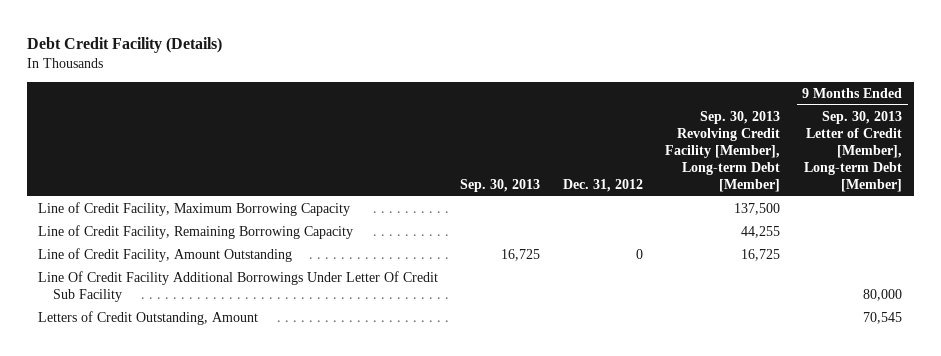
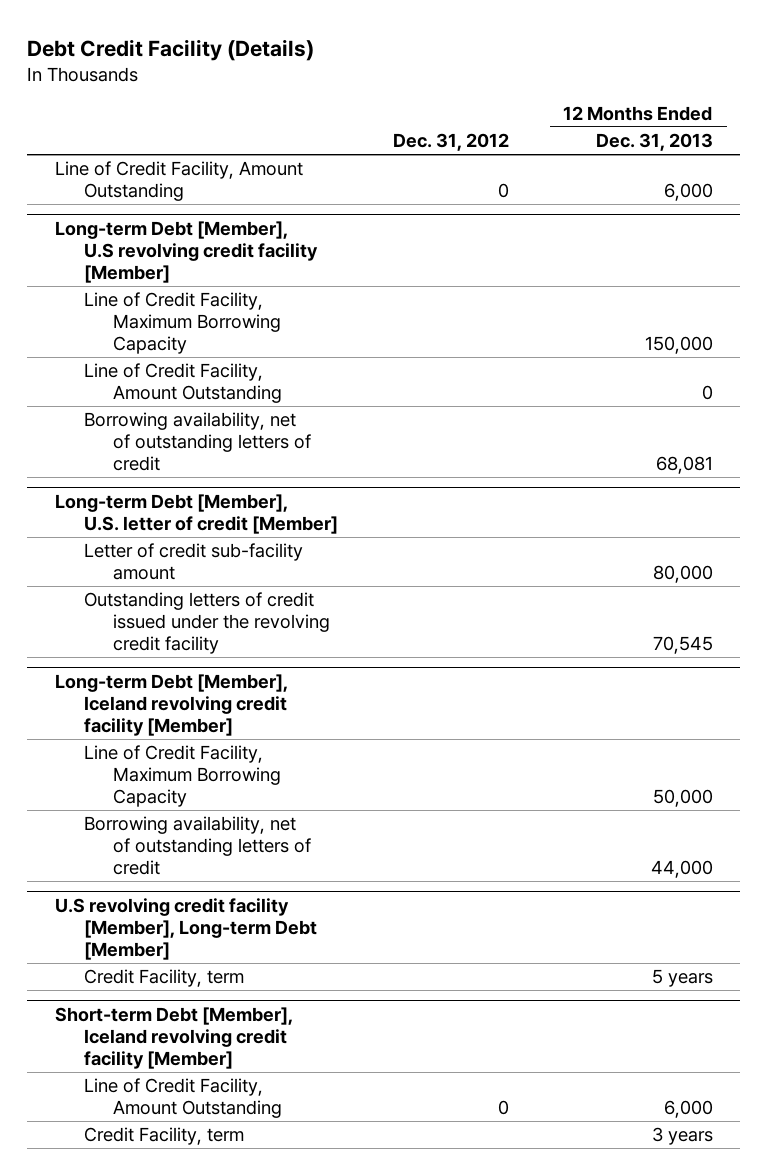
- | Sep. 30, 2013 | Dec. 31, 2012 | Sep. 30, 2013 Revolving Credit Facility [Member], Long-term Debt [Member] | 9 Months Ended Sep. 30, 2013 Letter of Credit [Member], Long-term Debt [Member]
+ | Dec. 31, 2012 | 12 Months Ended Dec. 31, 2013
- Line of Credit Facility, Maximum Borrowing Capacity | | | 137,500 |
- Line of Credit Facility, Remaining Borrowing Capacity | | | 44,255 |
- Line Of Credit Facility Additional Borrowings Under Letter Of Credit Sub Facility | | | | 80,000
- Letters of Credit Outstanding, Amount | | | | 70,545
+ Long-term Debt [Member], U.S revolving credit facility [Member]
+ Line of Credit Facility, Maximum Borrowing Capacity | | 150,000
+ Line of Credit Facility, Amount Outstanding | | 0
+ Borrowing availability, net of outstanding letters of credit | | 68,081
+ Long-term Debt [Member], U.S. letter of credit [Member]
+ Letter of credit sub-facility amount | | 80,000
+ Outstanding letters of credit issued under the revolving credit facility | | 70,545
+ Long-term Debt [Member], Iceland revolving credit facility [Member]
+ Line of Credit Facility, Maximum Borrowing Capacity | | 50,000
+ Borrowing availability, net of outstanding letters of credit | | 44,000
+ U.S revolving credit facility [Member], Long-term Debt [Member]
+ Credit Facility, term | | 5 years
+ Short-term Debt [Member], Iceland revolving credit facility [Member]
+ Line of Credit Facility, Amount Outstanding | 0 | 6,000
+ Credit Facility, term | | 3 years

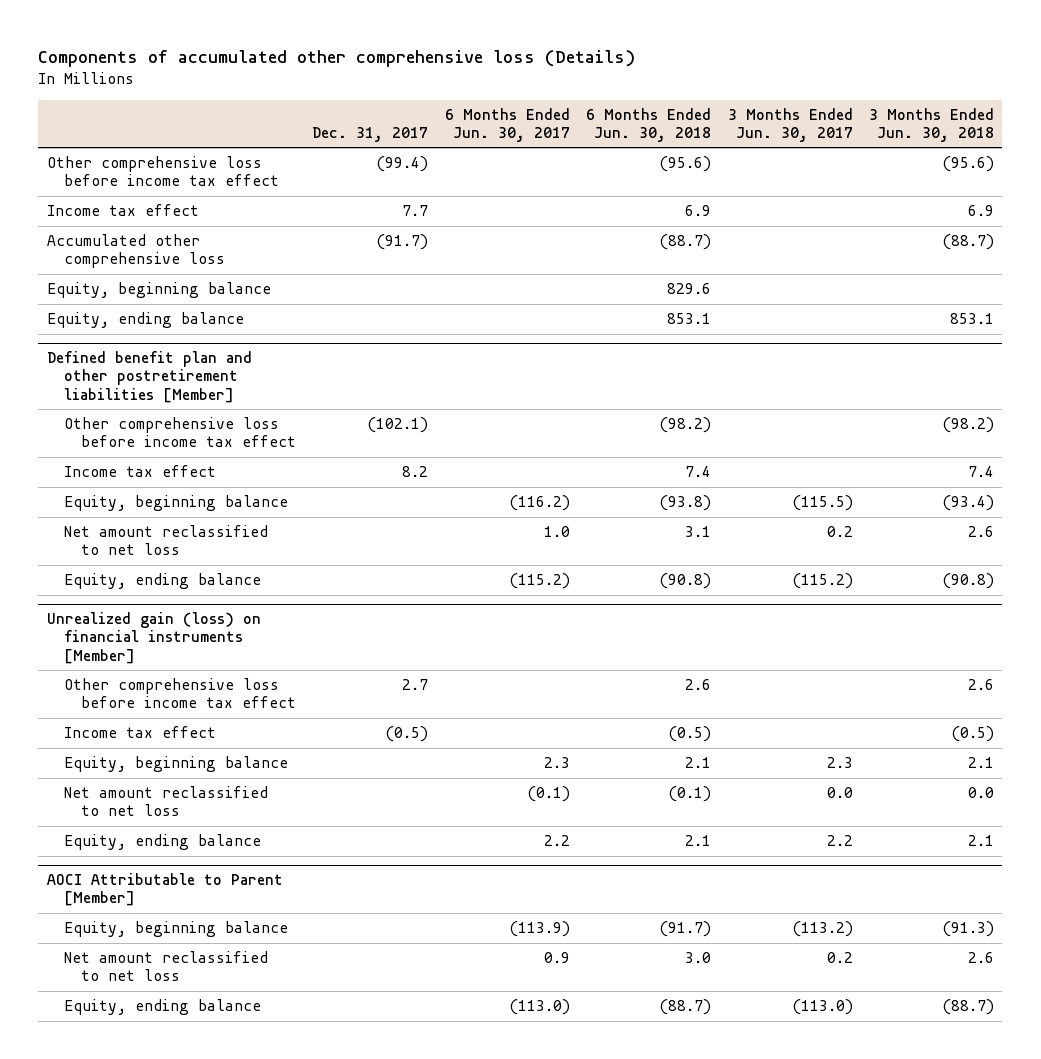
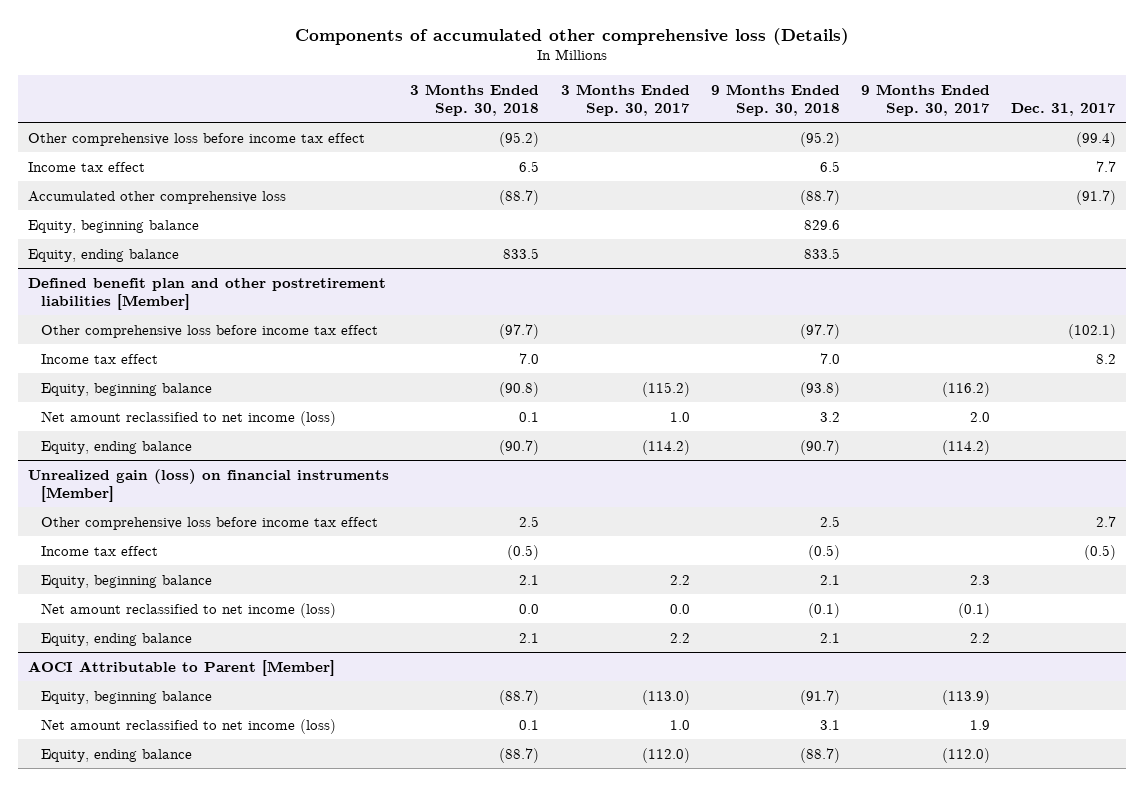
- | Dec. 31, 2017 | 6 Months Ended Jun. 30, 2017 | 6 Months Ended Jun. 30, 2018 | 3 Months Ended Jun. 30, 2017 | 3 Months Ended Jun. 30, 2018
+ | 3 Months Ended Sep. 30, 2018 | 3 Months Ended Sep. 30, 2017 | 9 Months Ended Sep. 30, 2018 | 9 Months Ended Sep. 30, 2017 | Dec. 31, 2017
@ Defined benefit plan and other postretirement liabilities [Member]
- Net amount reclassified to net loss | | 1.0 | 3.1 | 0.2 | 2.6
+ Net amount reclassified to net income (loss) | 0.1 | 1.0 | 3.2 | 2.0 |
@ Unrealized gain (loss) on financial instruments [Member]
- Net amount reclassified to net loss | | (0.1) | (0.1) | 0.0 | 0.0
+ Net amount reclassified to net income (loss) | 0.0 | 0.0 | (0.1) | (0.1) |
@ AOCI Attributable to Parent [Member]
- Net amount reclassified to net loss | | 0.9 | 3.0 | 0.2 | 2.6
+ Net amount reclassified to net income (loss) | 0.1 | 1.0 | 3.1 | 1.9 |

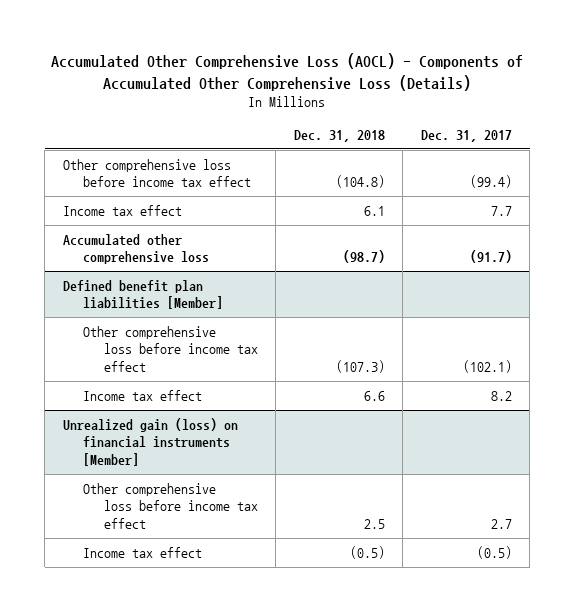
- Components of accumulated other comprehensive loss (Details)
+ Accumulated Other Comprehensive Loss (AOCL) - Components of Accumulated Other Comprehensive Loss (Details)
- | 3 Months Ended Sep. 30, 2018 | 3 Months Ended Sep. 30, 2017 | 9 Months Ended Sep. 30, 2018 | 9 Months Ended Sep. 30, 2017 | Dec. 31, 2017
+ | Dec. 31, 2018 | Dec. 31, 2017
- Equity, beginning balance | | | 829.6 | |
- Equity, ending balance | 833.5 | | 833.5 | |
- Defined benefit plan and other postretirement liabilities [Member]
+ Defined benefit plan liabilities [Member]
- Equity, beginning balance | (90.8) | (115.2) | (93.8) | (116.2) |
- Net amount reclassified to net income (loss) | 0.1 | 1.0 | 3.2 | 2.0 |
- Equity, ending balance | (90.7) | (114.2) | (90.7) | (114.2) |
@ Unrealized gain (loss) on financial instruments [Member]
- Equity, beginning balance | 2.1 | 2.2 | 2.1 | 2.3 |
- Net amount reclassified to net income (loss) | 0.0 | 0.0 | (0.1) | (0.1) |
- Equity, ending balance | 2.1 | 2.2 | 2.1 | 2.2 |
- AOCI Attributable to Parent [Member]
- Equity, beginning balance | (88.7) | (113.0) | (91.7) | (113.9) |
- Net amount reclassified to net income (loss) | 0.1 | 1.0 | 3.1 | 1.9 |
- Equity, ending balance | (88.7) | (112.0) | (88.7) | (112.0) |

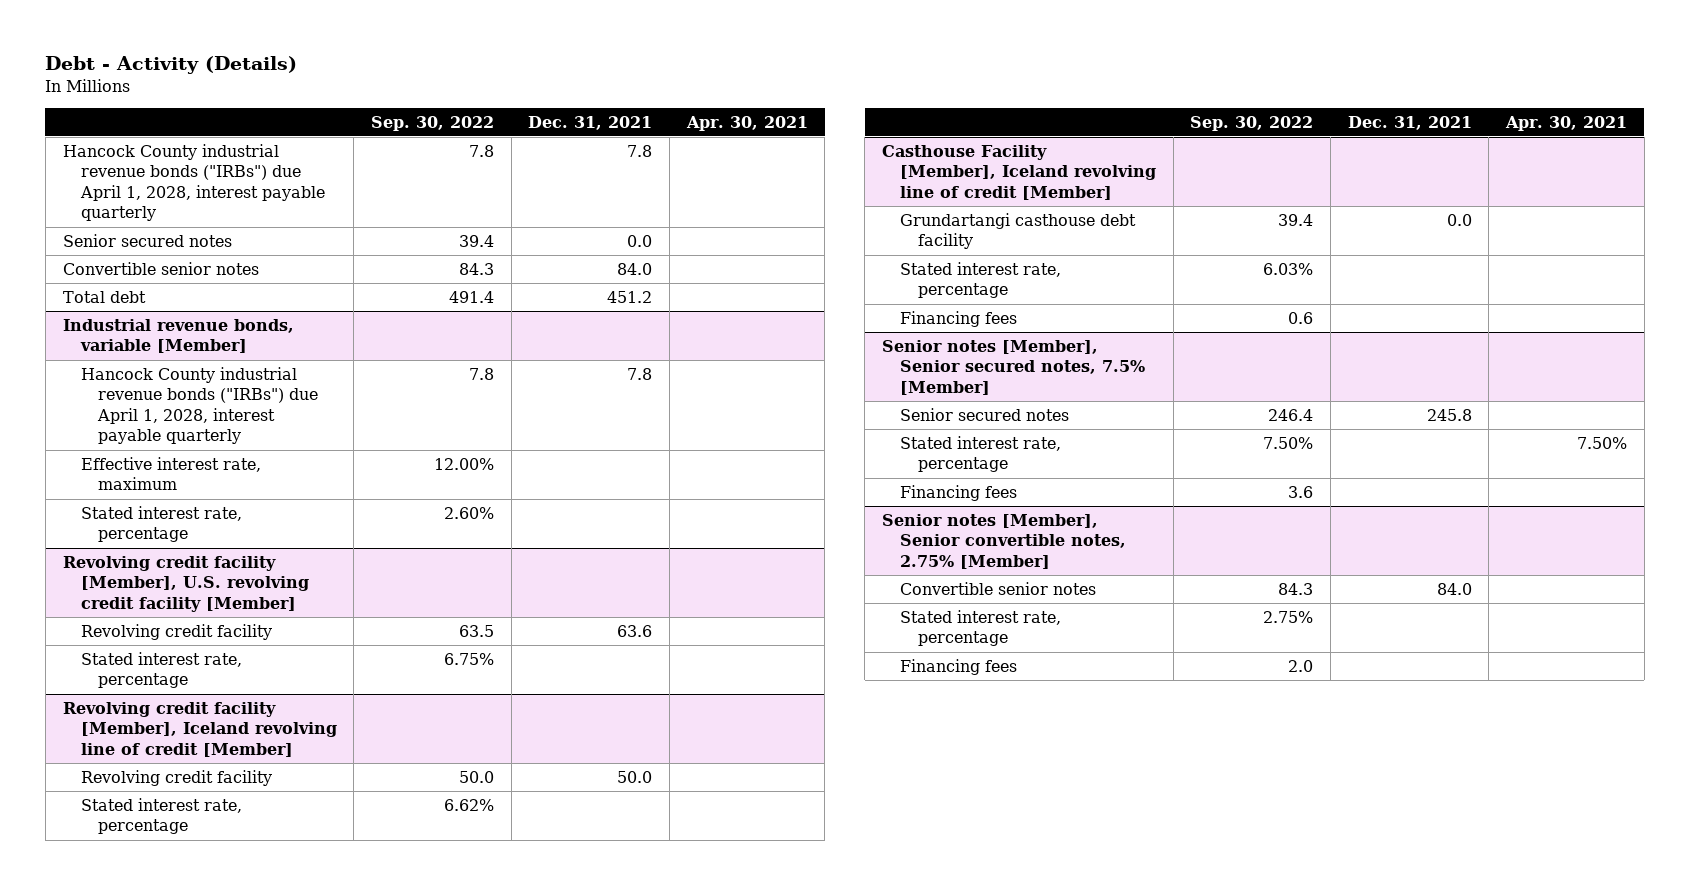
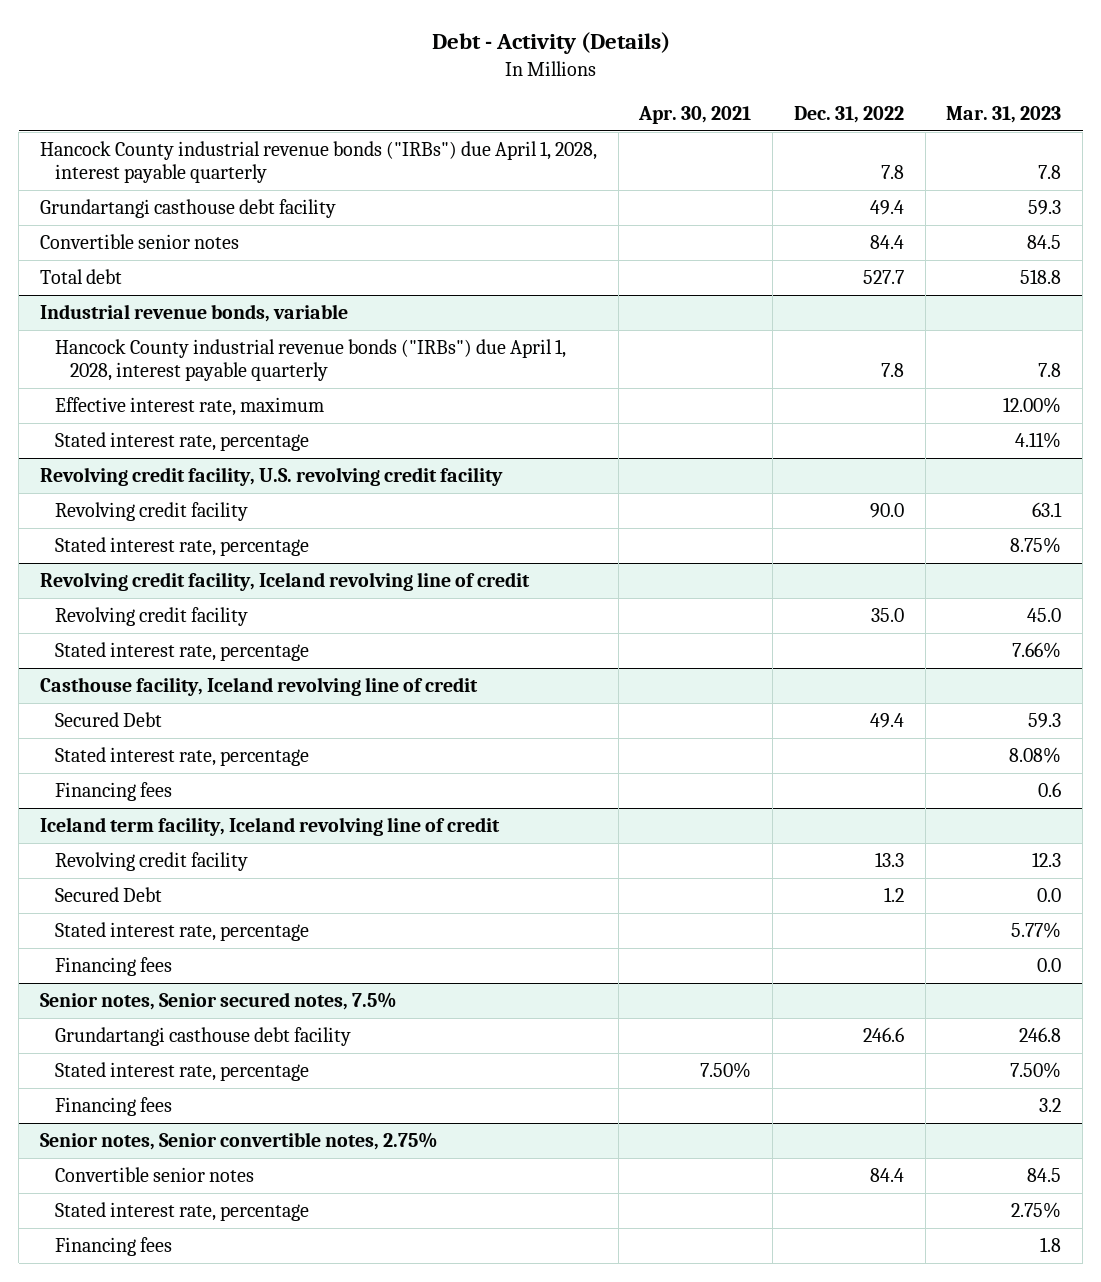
- | Sep. 30, 2022 | Dec. 31, 2021 | Apr. 30, 2021
+ | Apr. 30, 2021 | Dec. 31, 2022 | Mar. 31, 2023
- Senior secured notes | 39.4 | 0.0 |
+ Grundartangi casthouse debt facility | | 49.4 | 59.3
- Industrial revenue bonds, variable [Member]
+ Industrial revenue bonds, variable
- Revolving credit facility [Member], U.S. revolving credit facility [Member]
+ Revolving credit facility, U.S. revolving credit facility
- Revolving credit facility [Member], Iceland revolving line of credit [Member]
+ Revolving credit facility, Iceland revolving line of credit
- Casthouse Facility [Member], Iceland revolving line of credit [Member]
- Grundartangi casthouse debt facility | 39.4 | 0.0 |
+ Casthouse facility, Iceland revolving line of credit
+ Secured Debt | | 49.4 | 59.3
- Senior notes [Member], Senior secured notes, 7.5% [Member]
- Senior secured notes | 246.4 | 245.8 |
+ Iceland term facility, Iceland revolving line of credit
+ Revolving credit facility | | 13.3 | 12.3
+ Secured Debt | | 1.2 | 0.0
+ Stated interest rate, percentage | | | 5.77%
+ Financing fees | | | 0.0
+ Senior notes, Senior secured notes, 7.5%
+ Grundartangi casthouse debt facility | | 246.6 | 246.8
- Senior notes [Member], Senior convertible notes, 2.75% [Member]
+ Senior notes, Senior convertible notes, 2.75%

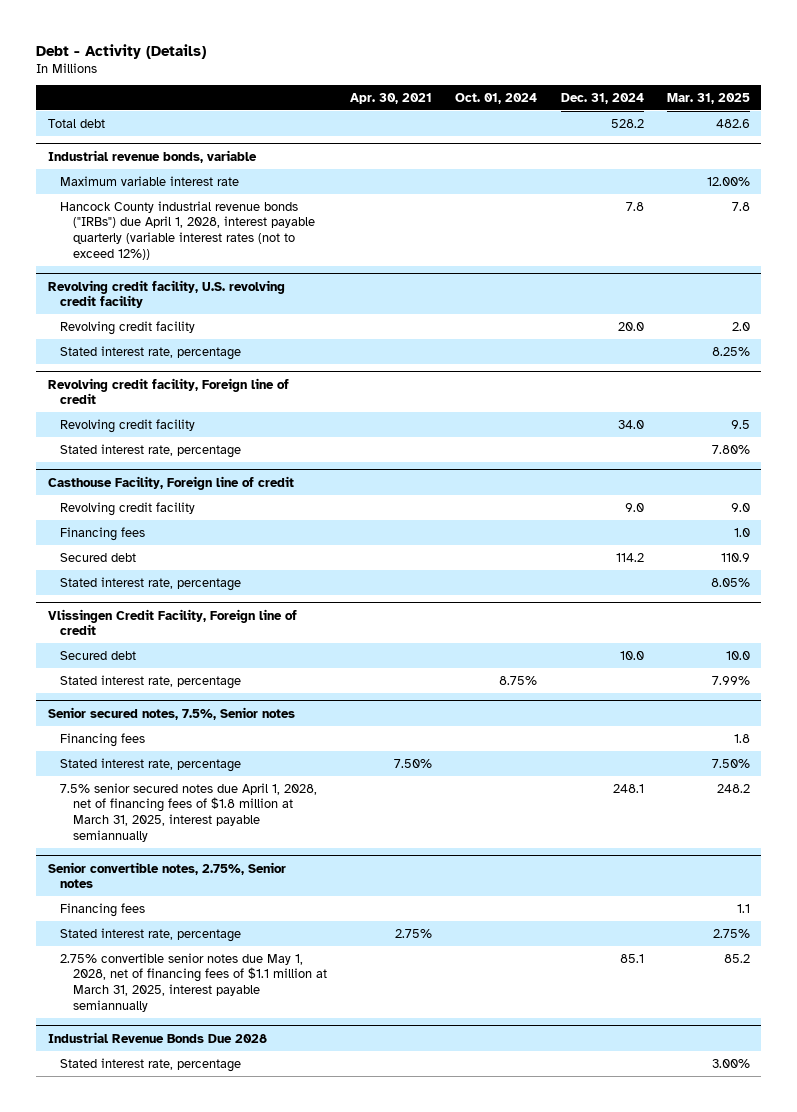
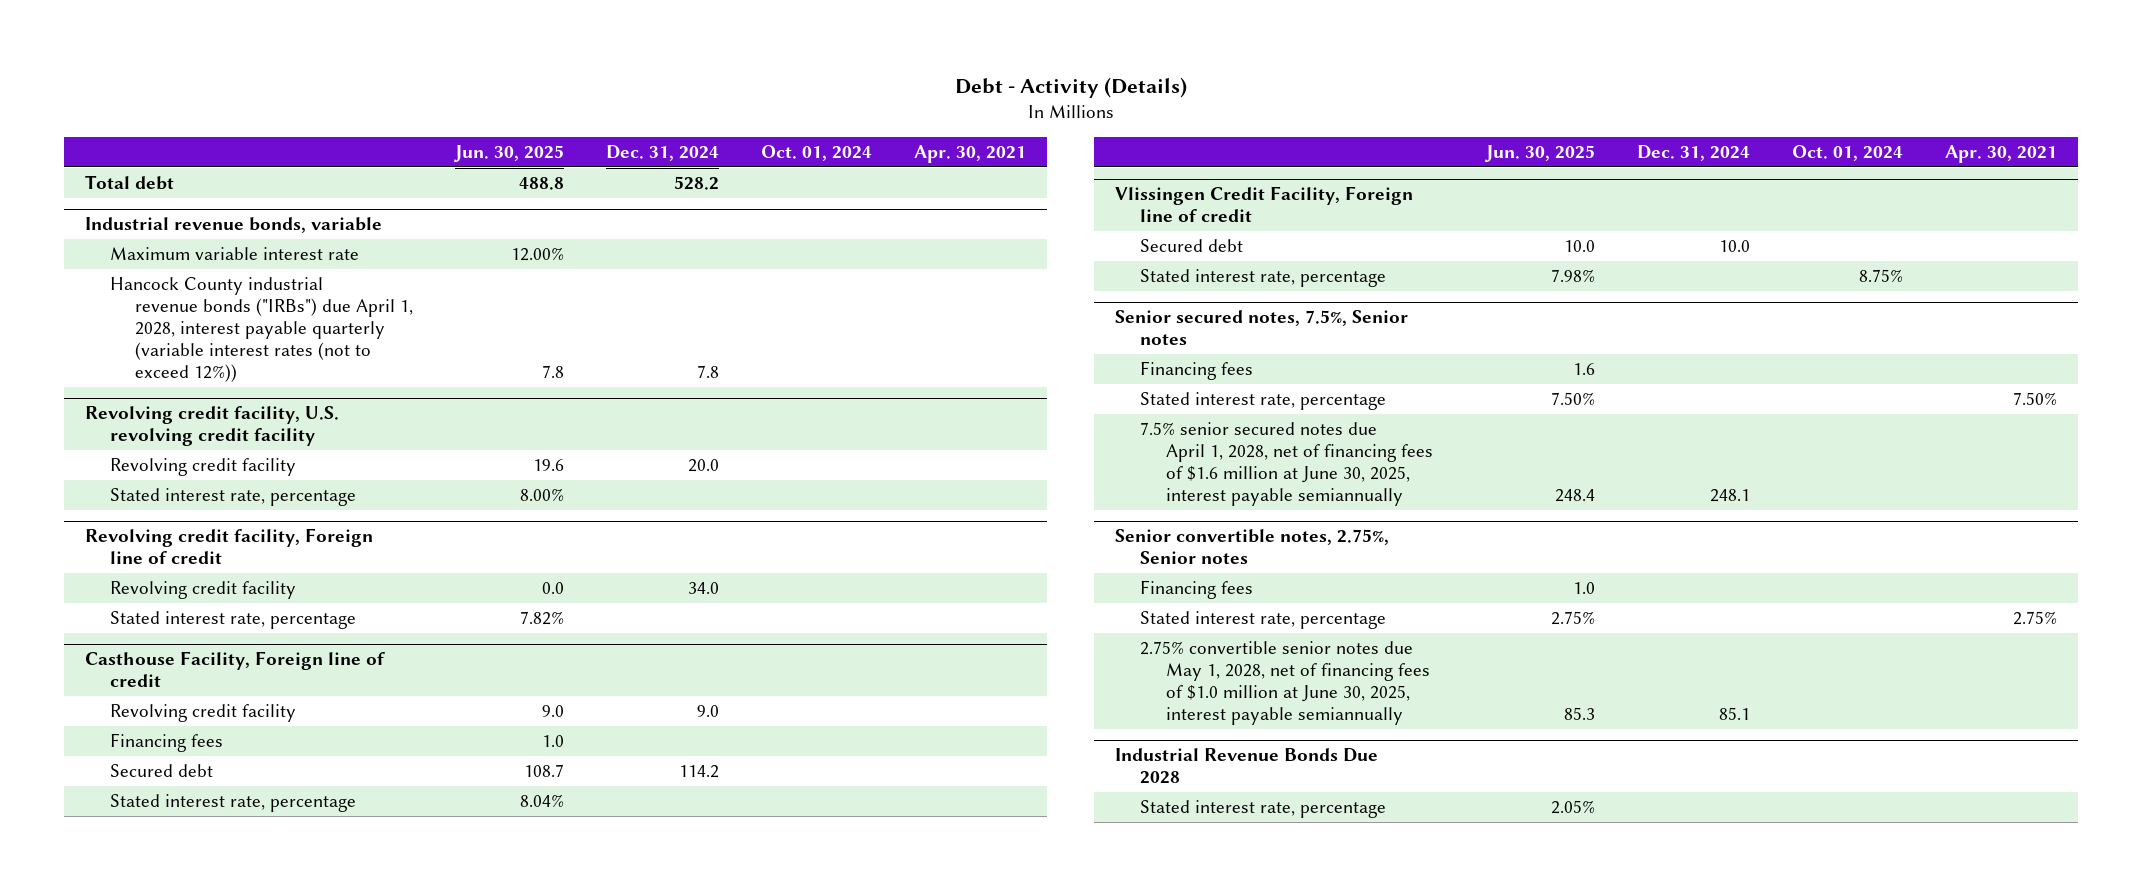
- | Apr. 30, 2021 | Oct. 01, 2024 | Dec. 31, 2024 | Mar. 31, 2025
+ | Jun. 30, 2025 | Dec. 31, 2024 | Oct. 01, 2024 | Apr. 30, 2021
@ Senior secured notes, 7.5%, Senior notes
- 7.5% senior secured notes due April 1, 2028, net of financing fees of $1.8 million at March 31, 2025, interest payable semiannually | | | 248.1 | 248.2
+ 7.5% senior secured notes due April 1, 2028, net of financing fees of $1.6 million at June 30, 2025, interest payable semiannually | 248.4 | 248.1 | |
@ Senior convertible notes, 2.75%, Senior notes
- 2.75% convertible senior notes due May 1, 2028, net of financing fees of $1.1 million at March 31, 2025, interest payable semiannually | | | 85.1 | 85.2
+ 2.75% convertible senior notes due May 1, 2028, net of financing fees of $1.0 million at June 30, 2025, interest payable semiannually | 85.3 | 85.1 | |

